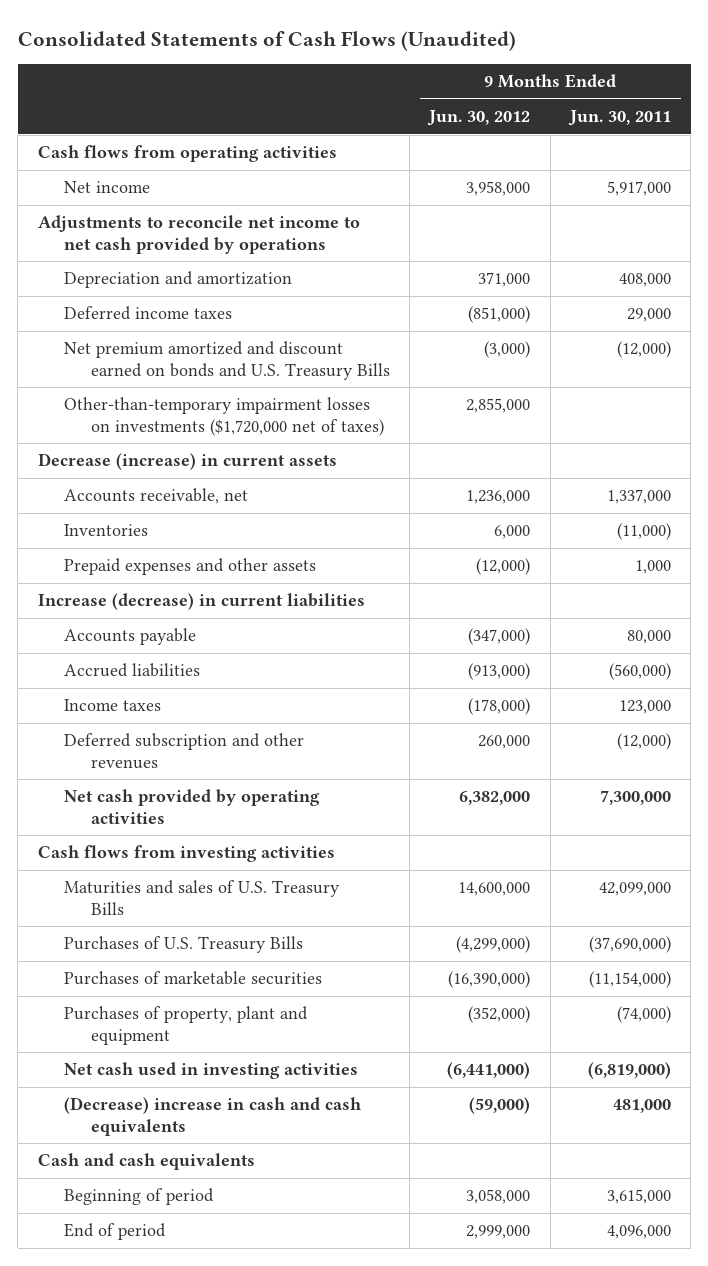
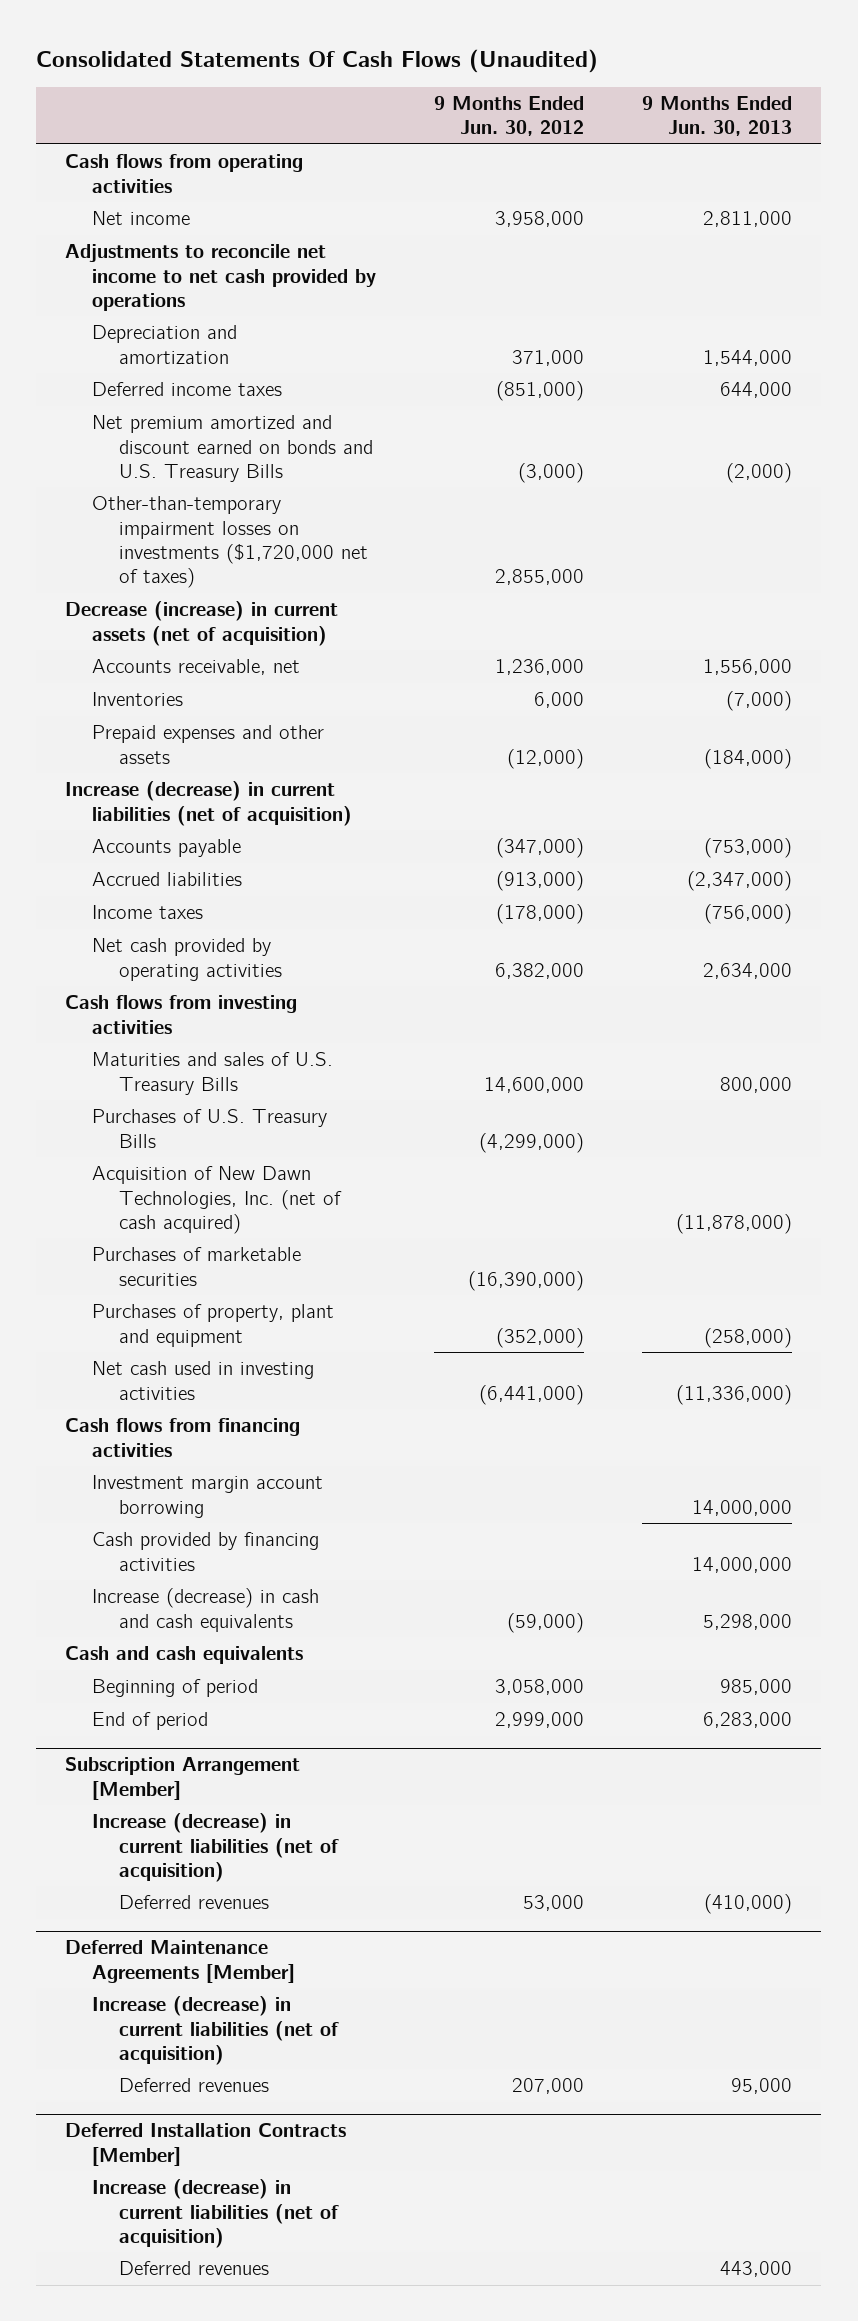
- Consolidated Statements of Cash Flows (Unaudited)
+ Consolidated Statements Of Cash Flows (Unaudited)
- | 9 Months Ended Jun. 30, 2012 | 9 Months Ended Jun. 30, 2011
+ | 9 Months Ended Jun. 30, 2012 | 9 Months Ended Jun. 30, 2013
- Decrease (increase) in current assets
+ Decrease (increase) in current assets (net of acquisition)
- Increase (decrease) in current liabilities
+ Increase (decrease) in current liabilities (net of acquisition)
- Deferred subscription and other revenues | 260,000 | (12,000)
+ Acquisition of New Dawn Technologies, Inc. (net of cash acquired) | | (11,878,000)
- (Decrease) increase in cash and cash equivalents | (59,000) | 481,000
+ Cash flows from financing activities
+ Investment margin account borrowing | | 14,000,000
+ Cash provided by financing activities | | 14,000,000
+ Increase (decrease) in cash and cash equivalents | (59,000) | 5,298,000
+ Subscription Arrangement [Member]
+ Increase (decrease) in current liabilities (net of acquisition)
+ Deferred revenues | 53,000 | (410,000)
+ Deferred Maintenance Agreements [Member]
+ Increase (decrease) in current liabilities (net of acquisition)
+ Deferred revenues | 207,000 | 95,000
+ Deferred Installation Contracts [Member]
+ Increase (decrease) in current liabilities (net of acquisition)
+ Deferred revenues | | 443,000

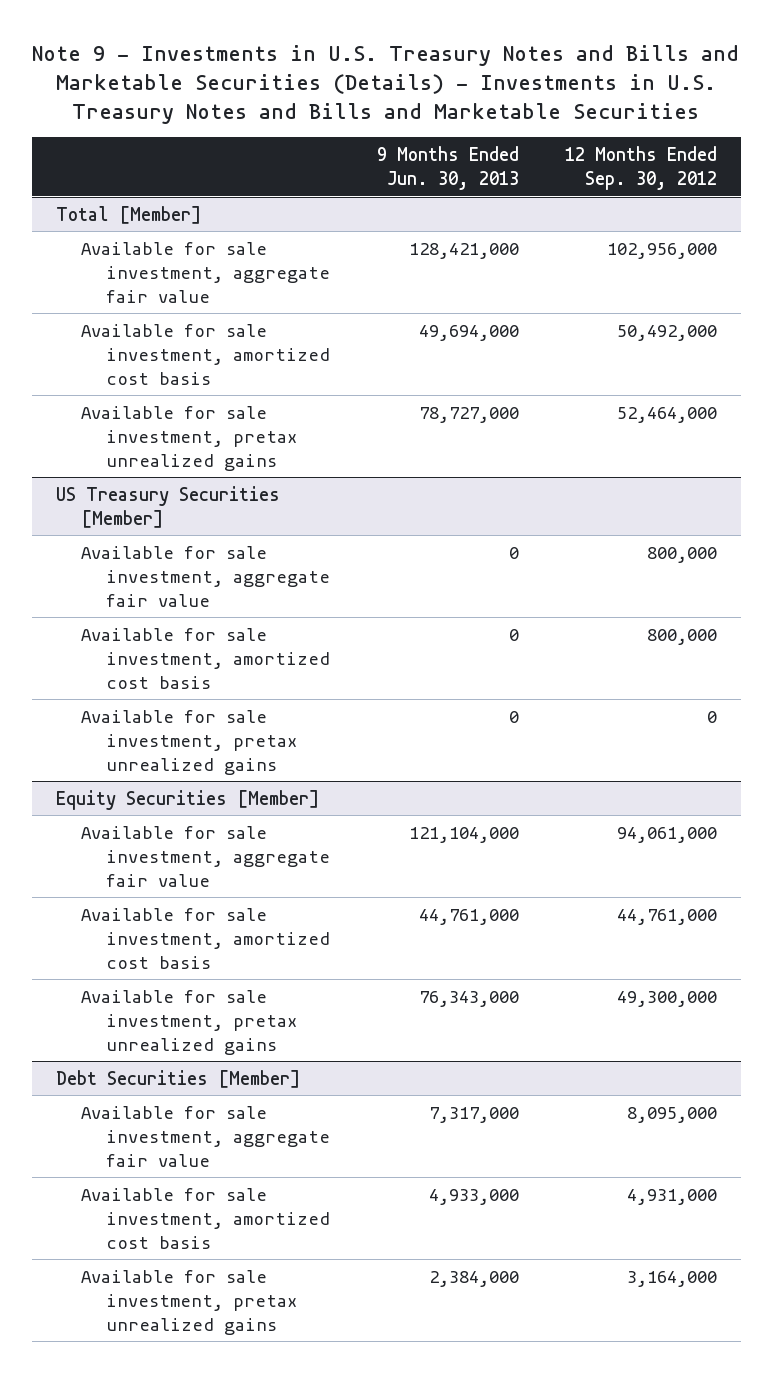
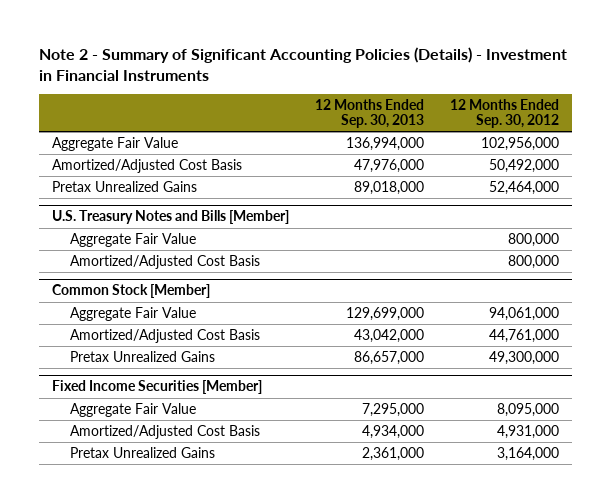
- Note 9 - Investments in U.S. Treasury Notes and Bills and Marketable Securities (Details) - Investments in U.S. Treasury Notes and Bills and Marketable Securities
+ Note 2 - Summary of Significant Accounting Policies (Details) - Investment in Financial Instruments
- | 9 Months Ended Jun. 30, 2013 | 12 Months Ended Sep. 30, 2012
+ | 12 Months Ended Sep. 30, 2013 | 12 Months Ended Sep. 30, 2012
- Total [Member]
- Available for sale investment, aggregate fair value | 128,421,000 | 102,956,000
- Available for sale investment, amortized cost basis | 49,694,000 | 50,492,000
- Available for sale investment, pretax unrealized gains | 78,727,000 | 52,464,000
- US Treasury Securities [Member]
- Available for sale investment, aggregate fair value | 0 | 800,000
- Available for sale investment, amortized cost basis | 0 | 800,000
- Available for sale investment, pretax unrealized gains | 0 | 0
- Equity Securities [Member]
- Available for sale investment, aggregate fair value | 121,104,000 | 94,061,000
- Available for sale investment, amortized cost basis | 44,761,000 | 44,761,000
- Available for sale investment, pretax unrealized gains | 76,343,000 | 49,300,000
- Debt Securities [Member]
- Available for sale investment, aggregate fair value | 7,317,000 | 8,095,000
- Available for sale investment, amortized cost basis | 4,933,000 | 4,931,000
- Available for sale investment, pretax unrealized gains | 2,384,000 | 3,164,000
+ Aggregate Fair Value | 136,994,000 | 102,956,000
+ Amortized/Adjusted Cost Basis | 47,976,000 | 50,492,000
+ Pretax Unrealized Gains | 89,018,000 | 52,464,000
+ U.S. Treasury Notes and Bills [Member]
+ Aggregate Fair Value | | 800,000
+ Amortized/Adjusted Cost Basis | | 800,000
+ Common Stock [Member]
+ Aggregate Fair Value | 129,699,000 | 94,061,000
+ Amortized/Adjusted Cost Basis | 43,042,000 | 44,761,000
+ Pretax Unrealized Gains | 86,657,000 | 49,300,000
+ Fixed Income Securities [Member]
+ Aggregate Fair Value | 7,295,000 | 8,095,000
+ Amortized/Adjusted Cost Basis | 4,934,000 | 4,931,000
+ Pretax Unrealized Gains | 2,361,000 | 3,164,000

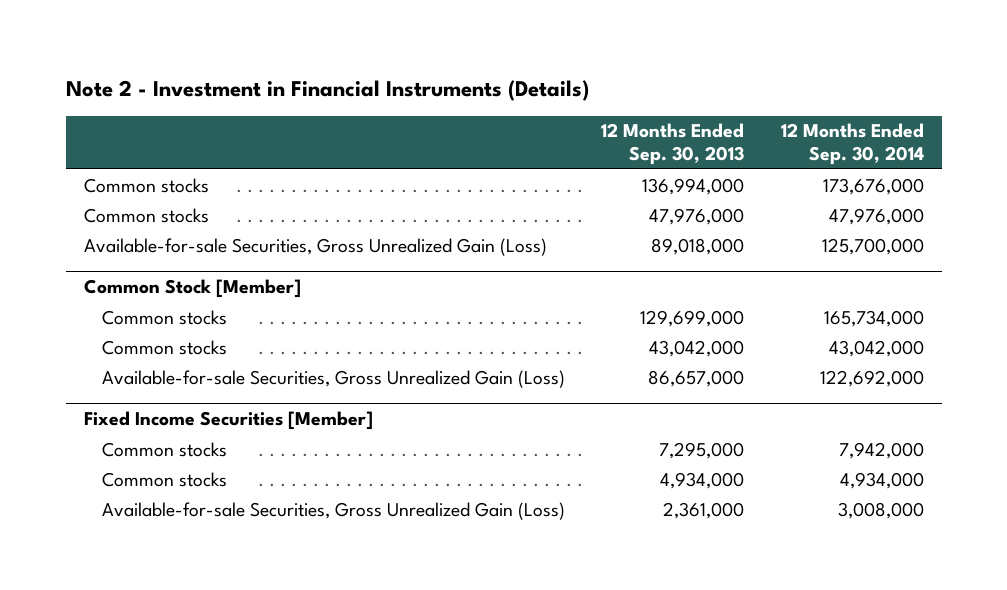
- Note 2 - Summary of Significant Accounting Policies (Details) - Investment in Financial Instruments
+ Note 2 - Investment in Financial Instruments (Details)
- | 12 Months Ended Sep. 30, 2013 | 12 Months Ended Sep. 30, 2012
+ | 12 Months Ended Sep. 30, 2013 | 12 Months Ended Sep. 30, 2014
- Aggregate Fair Value | 136,994,000 | 102,956,000
- Amortized/Adjusted Cost Basis | 47,976,000 | 50,492,000
- Pretax Unrealized Gains | 89,018,000 | 52,464,000
- U.S. Treasury Notes and Bills [Member]
- Aggregate Fair Value | | 800,000
- Amortized/Adjusted Cost Basis | | 800,000
+ Common stocks | 136,994,000 | 173,676,000
+ Common stocks | 47,976,000 | 47,976,000
+ Available-for-sale Securities, Gross Unrealized Gain (Loss) | 89,018,000 | 125,700,000
@ Common Stock [Member]
- Aggregate Fair Value | 129,699,000 | 94,061,000
- Amortized/Adjusted Cost Basis | 43,042,000 | 44,761,000
- Pretax Unrealized Gains | 86,657,000 | 49,300,000
+ Common stocks | 129,699,000 | 165,734,000
+ Common stocks | 43,042,000 | 43,042,000
+ Available-for-sale Securities, Gross Unrealized Gain (Loss) | 86,657,000 | 122,692,000
@ Fixed Income Securities [Member]
- Aggregate Fair Value | 7,295,000 | 8,095,000
- Amortized/Adjusted Cost Basis | 4,934,000 | 4,931,000
- Pretax Unrealized Gains | 2,361,000 | 3,164,000
+ Common stocks | 7,295,000 | 7,942,000
+ Common stocks | 4,934,000 | 4,934,000
+ Available-for-sale Securities, Gross Unrealized Gain (Loss) | 2,361,000 | 3,008,000

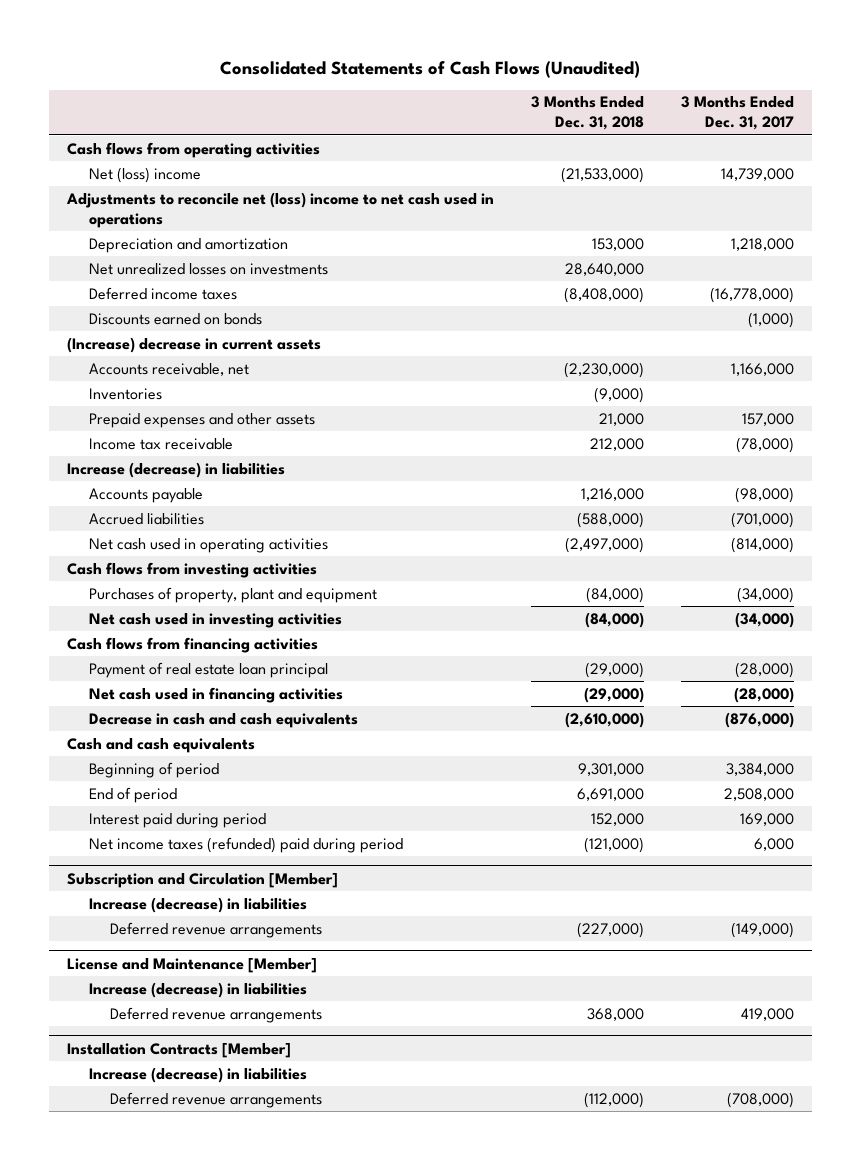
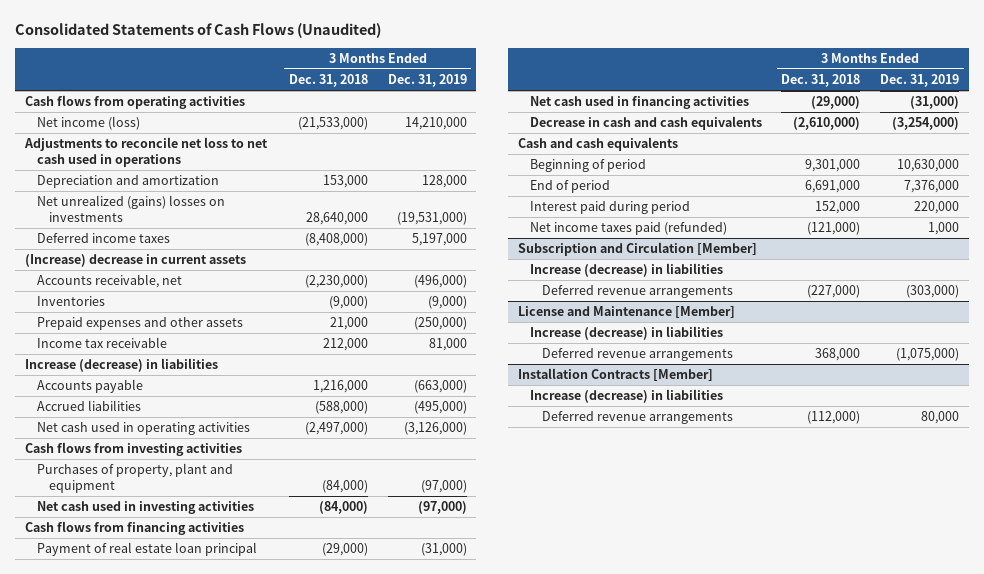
- | 3 Months Ended Dec. 31, 2018 | 3 Months Ended Dec. 31, 2017
+ | 3 Months Ended Dec. 31, 2018 | 3 Months Ended Dec. 31, 2019
- Net (loss) income | (21,533,000) | 14,739,000
- Adjustments to reconcile net (loss) income to net cash used in operations
+ Net income (loss) | (21,533,000) | 14,210,000
+ Adjustments to reconcile net loss to net cash used in operations
- Net unrealized losses on investments | 28,640,000 |
+ Net unrealized (gains) losses on investments | 28,640,000 | (19,531,000)
- Discounts earned on bonds | | (1,000)
- Net income taxes (refunded) paid during period | (121,000) | 6,000
+ Net income taxes paid (refunded) | (121,000) | 1,000

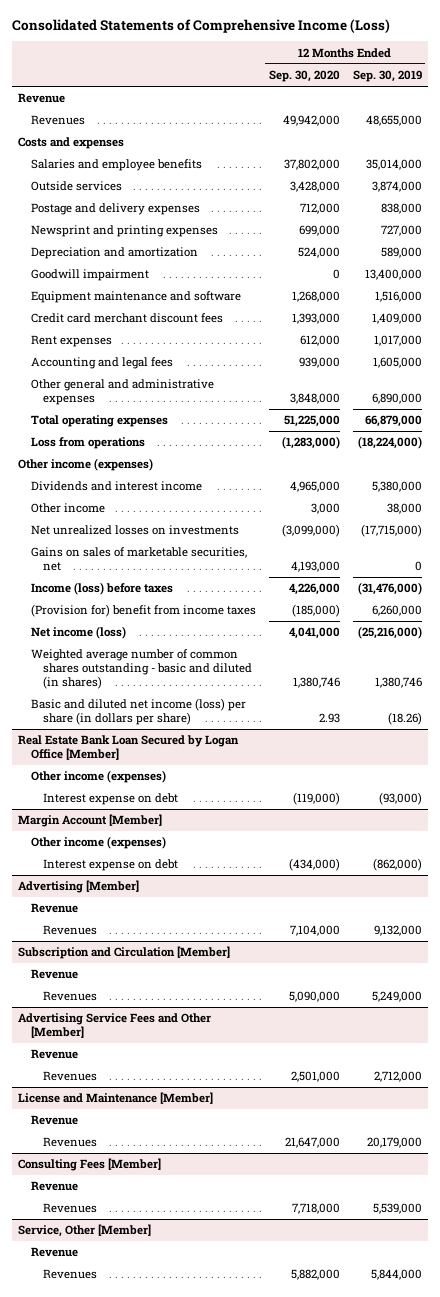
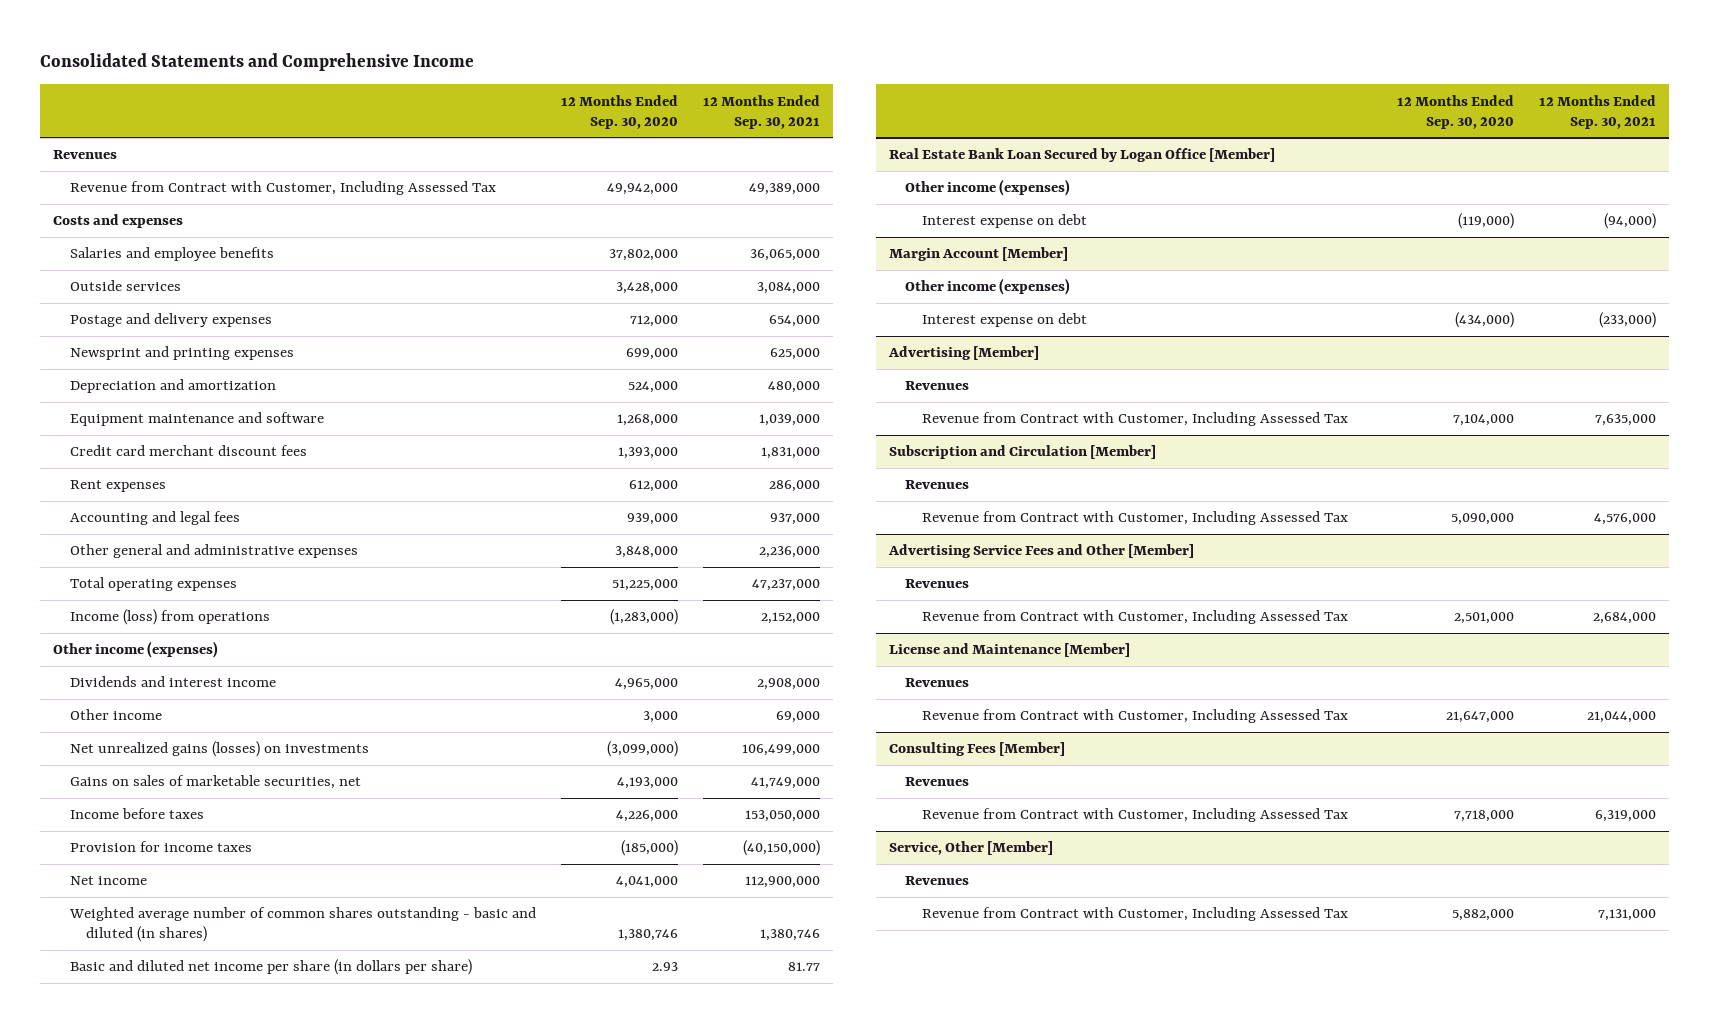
- Consolidated Statements of Comprehensive Income (Loss)
+ Consolidated Statements and Comprehensive Income
- | 12 Months Ended Sep. 30, 2020 | 12 Months Ended Sep. 30, 2019
+ | 12 Months Ended Sep. 30, 2020 | 12 Months Ended Sep. 30, 2021
- Revenue
- Revenues | 49,942,000 | 48,655,000
+ Revenues
+ Revenue from Contract with Customer, Including Assessed Tax | 49,942,000 | 49,389,000
- Goodwill impairment | 0 | 13,400,000
- Loss from operations | (1,283,000) | (18,224,000)
+ Income (loss) from operations | (1,283,000) | 2,152,000
- Net unrealized losses on investments | (3,099,000) | (17,715,000)
+ Net unrealized gains (losses) on investments | (3,099,000) | 106,499,000
- Income (loss) before taxes | 4,226,000 | (31,476,000)
- (Provision for) benefit from income taxes | (185,000) | 6,260,000
- Net income (loss) | 4,041,000 | (25,216,000)
+ Income before taxes | 4,226,000 | 153,050,000
+ Provision for income taxes | (185,000) | (40,150,000)
+ Net income | 4,041,000 | 112,900,000
- Basic and diluted net income (loss) per share (in dollars per share) | 2.93 | (18.26)
+ Basic and diluted net income per share (in dollars per share) | 2.93 | 81.77
@ Advertising [Member]
- Revenue
- Revenues | 7,104,000 | 9,132,000
+ Revenues
+ Revenue from Contract with Customer, Including Assessed Tax | 7,104,000 | 7,635,000
@ Subscription and Circulation [Member]
- Revenue
- Revenues | 5,090,000 | 5,249,000
+ Revenues
+ Revenue from Contract with Customer, Including Assessed Tax | 5,090,000 | 4,576,000
@ Advertising Service Fees and Other [Member]
- Revenue
- Revenues | 2,501,000 | 2,712,000
+ Revenues
+ Revenue from Contract with Customer, Including Assessed Tax | 2,501,000 | 2,684,000
@ License and Maintenance [Member]
- Revenue
- Revenues | 21,647,000 | 20,179,000
+ Revenues
+ Revenue from Contract with Customer, Including Assessed Tax | 21,647,000 | 21,044,000
@ Consulting Fees [Member]
- Revenue
- Revenues | 7,718,000 | 5,539,000
+ Revenues
+ Revenue from Contract with Customer, Including Assessed Tax | 7,718,000 | 6,319,000
@ Service, Other [Member]
- Revenue
- Revenues | 5,882,000 | 5,844,000
+ Revenues
+ Revenue from Contract with Customer, Including Assessed Tax | 5,882,000 | 7,131,000

